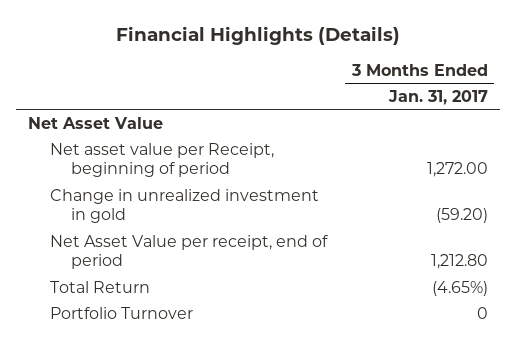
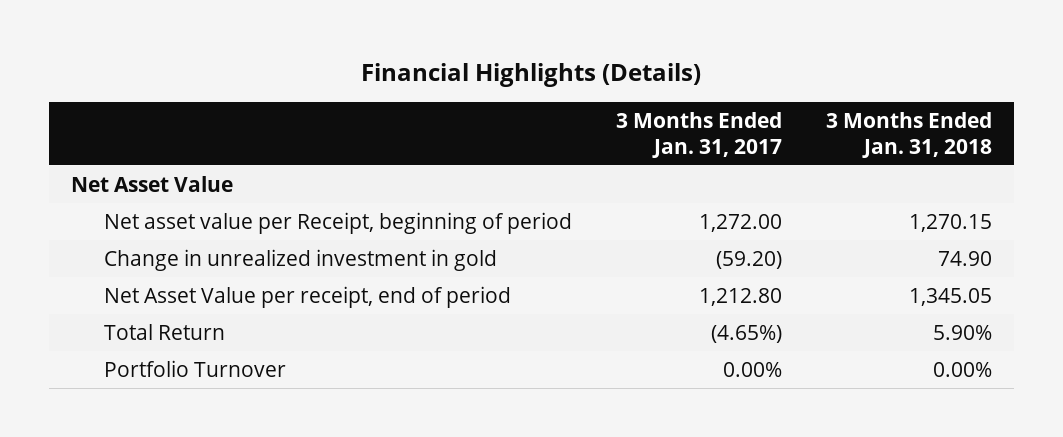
- | 3 Months Ended Jan. 31, 2017
+ | 3 Months Ended Jan. 31, 2017 | 3 Months Ended Jan. 31, 2018
- Portfolio Turnover | 0
+ Portfolio Turnover | 0.00% | 0.00%

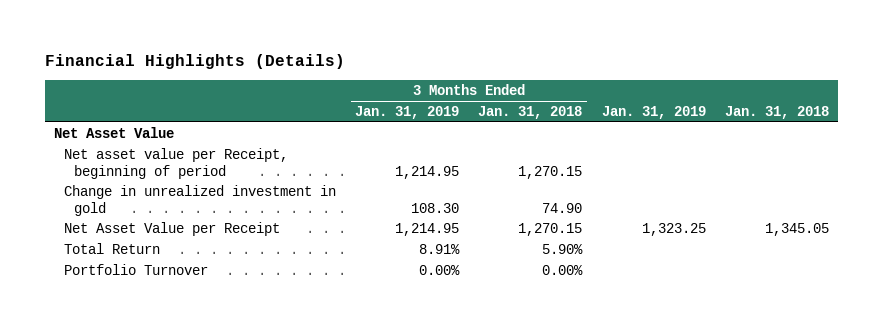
- | 3 Months Ended Jan. 31, 2017 | 3 Months Ended Jan. 31, 2018
+ | 3 Months Ended Jan. 31, 2019 | 3 Months Ended Jan. 31, 2018 | Jan. 31, 2019 | Jan. 31, 2018
- Net Asset Value per receipt, end of period | 1,212.80 | 1,345.05
+ Net Asset Value per Receipt | 1,214.95 | 1,270.15 | 1,323.25 | 1,345.05

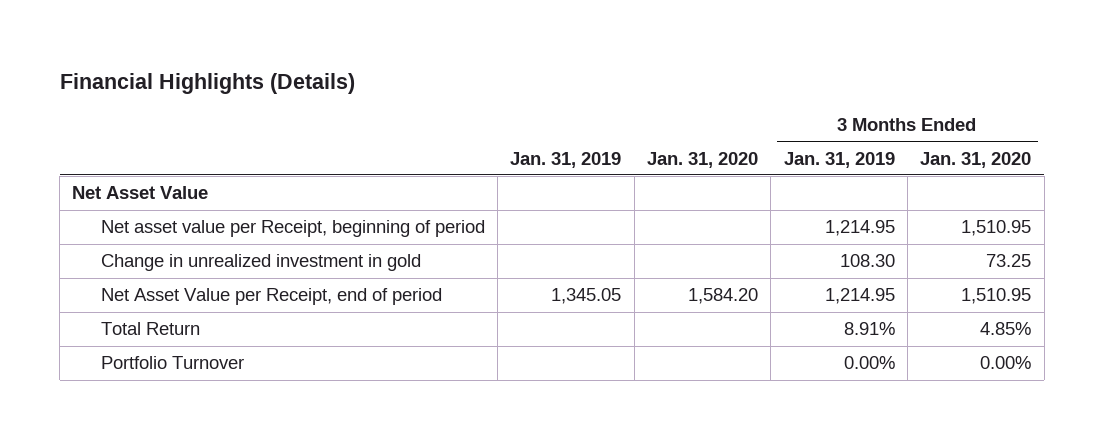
- | 3 Months Ended Jan. 31, 2019 | 3 Months Ended Jan. 31, 2018 | Jan. 31, 2019 | Jan. 31, 2018
+ | Jan. 31, 2019 | Jan. 31, 2020 | 3 Months Ended Jan. 31, 2019 | 3 Months Ended Jan. 31, 2020
- Net Asset Value per Receipt | 1,214.95 | 1,270.15 | 1,323.25 | 1,345.05
+ Net Asset Value per Receipt, end of period | 1,345.05 | 1,584.20 | 1,214.95 | 1,510.95

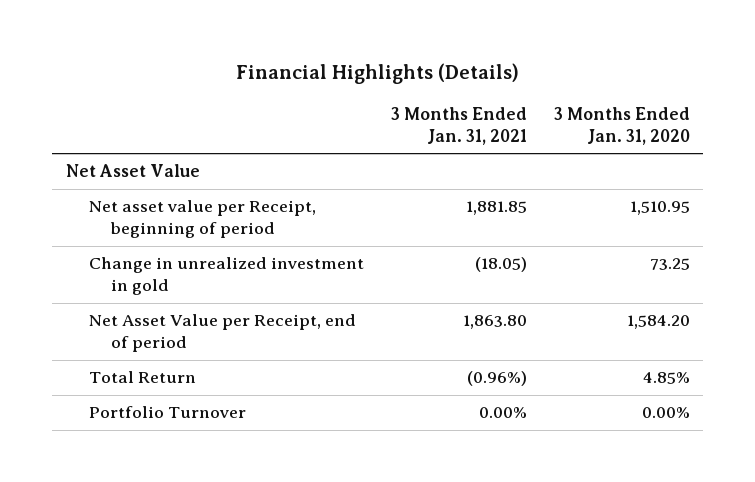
- | Jan. 31, 2019 | Jan. 31, 2020 | 3 Months Ended Jan. 31, 2019 | 3 Months Ended Jan. 31, 2020
+ | 3 Months Ended Jan. 31, 2021 | 3 Months Ended Jan. 31, 2020
- Net Asset Value per Receipt, end of period | 1,345.05 | 1,584.20 | 1,214.95 | 1,510.95
+ Net Asset Value per Receipt, end of period | 1,863.80 | 1,584.20

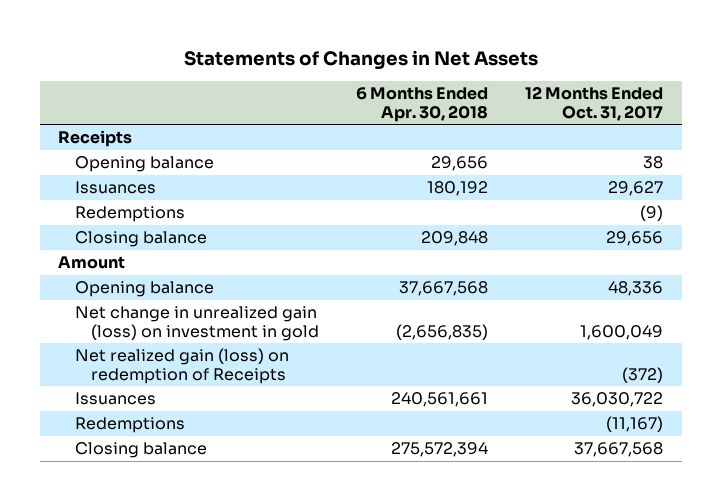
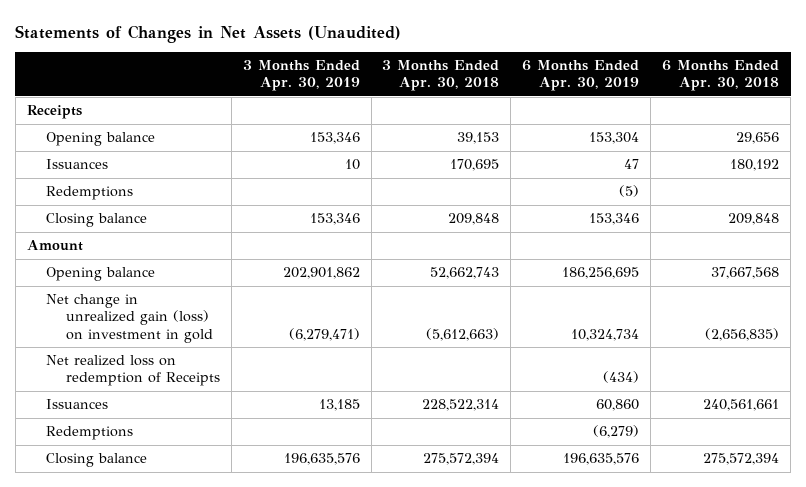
- Statements of Changes in Net Assets
+ Statements of Changes in Net Assets (Unaudited)
- | 6 Months Ended Apr. 30, 2018 | 12 Months Ended Oct. 31, 2017
+ | 3 Months Ended Apr. 30, 2019 | 3 Months Ended Apr. 30, 2018 | 6 Months Ended Apr. 30, 2019 | 6 Months Ended Apr. 30, 2018
- Net realized gain (loss) on redemption of Receipts | | (372)
+ Net realized loss on redemption of Receipts | | | (434) |

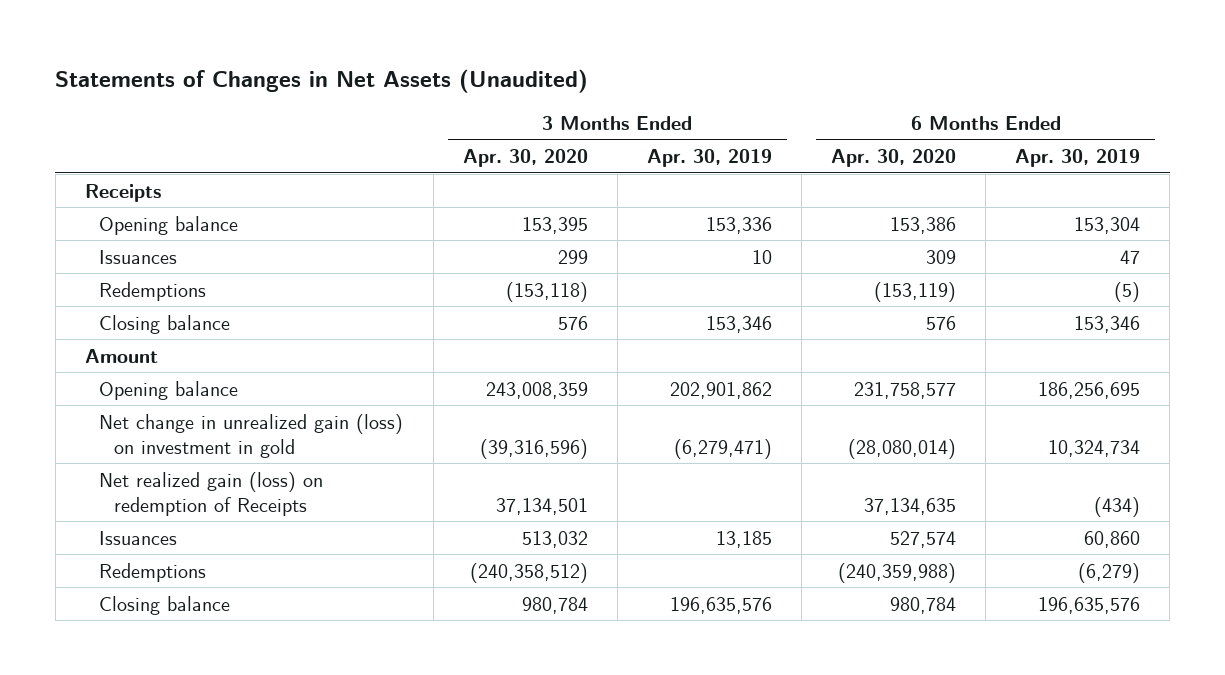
- | 3 Months Ended Apr. 30, 2019 | 3 Months Ended Apr. 30, 2018 | 6 Months Ended Apr. 30, 2019 | 6 Months Ended Apr. 30, 2018
+ | 3 Months Ended Apr. 30, 2020 | 3 Months Ended Apr. 30, 2019 | 6 Months Ended Apr. 30, 2020 | 6 Months Ended Apr. 30, 2019
- Opening balance | 153,346 | 39,153 | 153,304 | 29,656
+ Opening balance | 153,395 | 153,336 | 153,386 | 153,304
- Net realized loss on redemption of Receipts | | | (434) |
+ Net realized gain (loss) on redemption of Receipts | 37,134,501 | | 37,134,635 | (434)

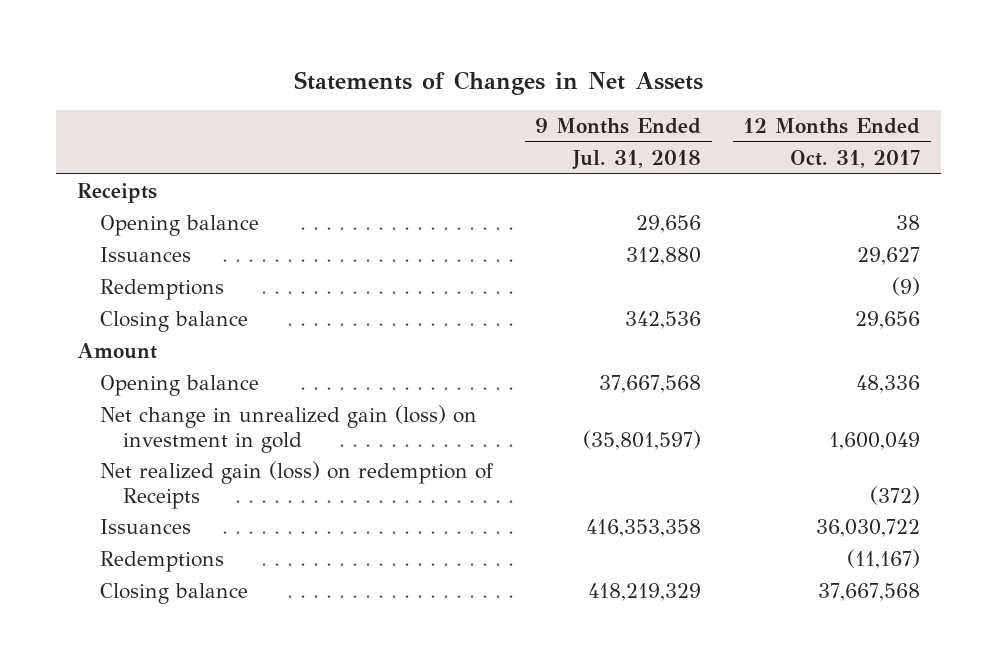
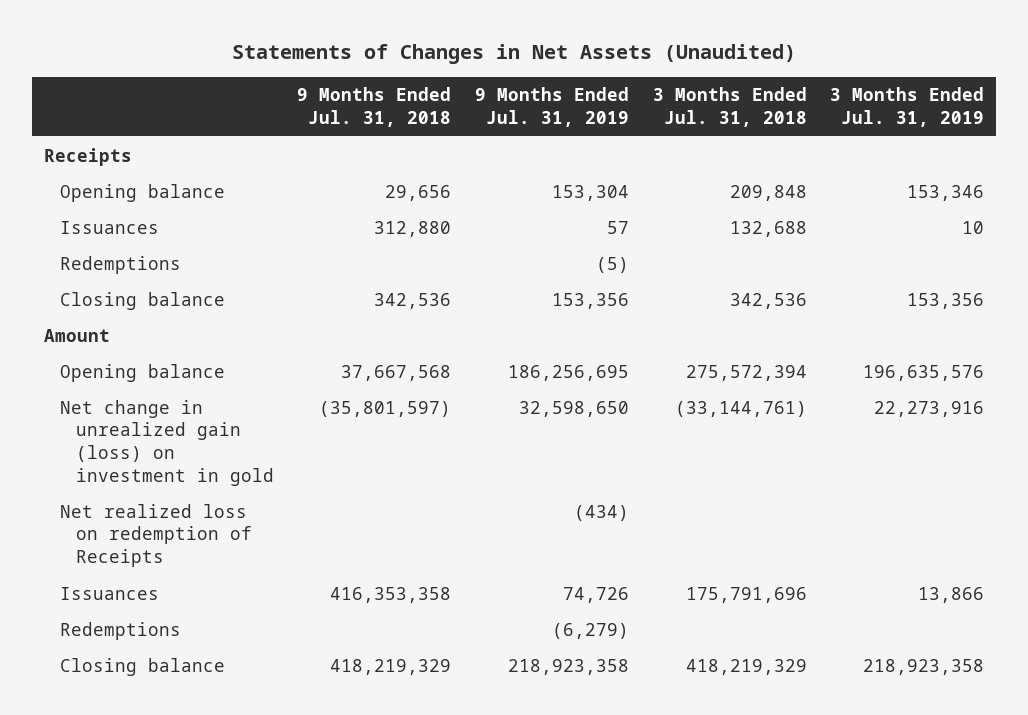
- Statements of Changes in Net Assets
+ Statements of Changes in Net Assets (Unaudited)
- | 9 Months Ended Jul. 31, 2018 | 12 Months Ended Oct. 31, 2017
+ | 9 Months Ended Jul. 31, 2018 | 9 Months Ended Jul. 31, 2019 | 3 Months Ended Jul. 31, 2018 | 3 Months Ended Jul. 31, 2019
- Net realized gain (loss) on redemption of Receipts | | (372)
+ Net realized loss on redemption of Receipts | | (434) | |

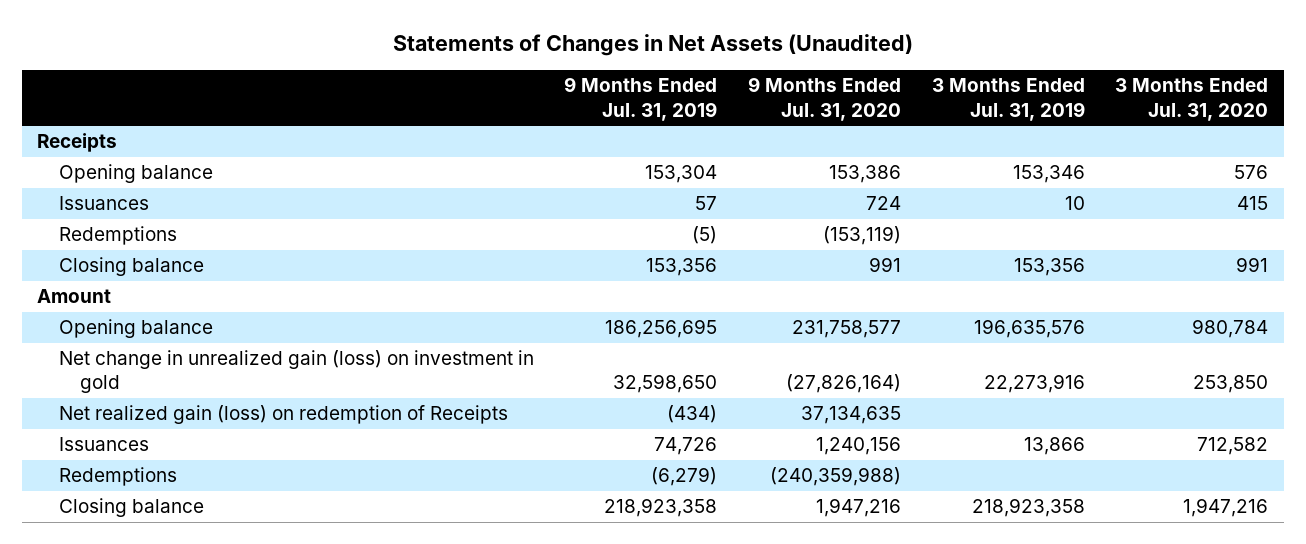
- | 9 Months Ended Jul. 31, 2018 | 9 Months Ended Jul. 31, 2019 | 3 Months Ended Jul. 31, 2018 | 3 Months Ended Jul. 31, 2019
+ | 9 Months Ended Jul. 31, 2019 | 9 Months Ended Jul. 31, 2020 | 3 Months Ended Jul. 31, 2019 | 3 Months Ended Jul. 31, 2020
- Net realized loss on redemption of Receipts | | (434) | |
+ Net realized gain (loss) on redemption of Receipts | (434) | 37,134,635 | |

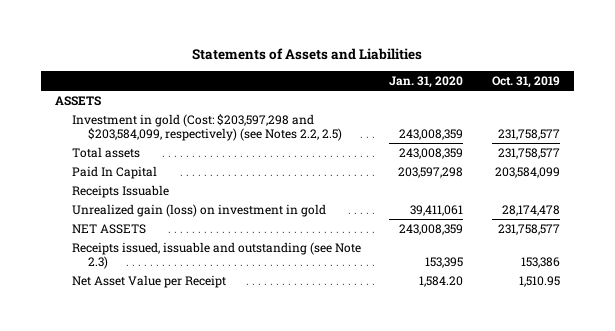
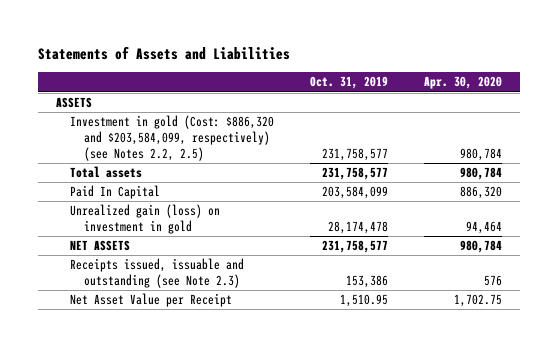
- | Jan. 31, 2020 | Oct. 31, 2019
+ | Oct. 31, 2019 | Apr. 30, 2020
- Investment in gold (Cost: $203,597,298 and $203,584,099, respectively) (see Notes 2.2, 2.5) | 243,008,359 | 231,758,577
+ Investment in gold (Cost: $886,320 and $203,584,099, respectively) (see Notes 2.2, 2.5) | 231,758,577 | 980,784
- Receipts Issuable

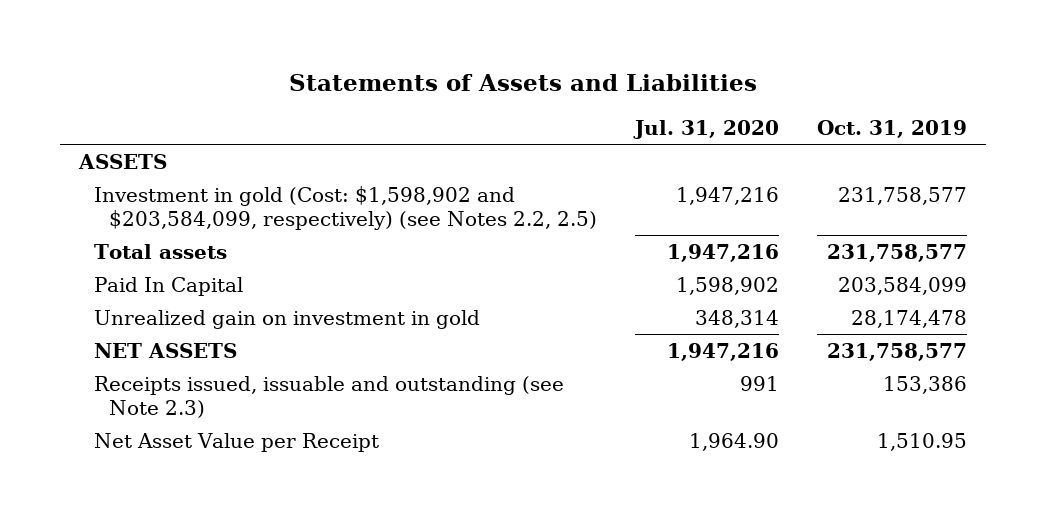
- | Oct. 31, 2019 | Apr. 30, 2020
+ | Jul. 31, 2020 | Oct. 31, 2019
- Investment in gold (Cost: $886,320 and $203,584,099, respectively) (see Notes 2.2, 2.5) | 231,758,577 | 980,784
+ Investment in gold (Cost: $1,598,902 and $203,584,099, respectively) (see Notes 2.2, 2.5) | 1,947,216 | 231,758,577
- Unrealized gain (loss) on investment in gold | 28,174,478 | 94,464
+ Unrealized gain on investment in gold | 348,314 | 28,174,478

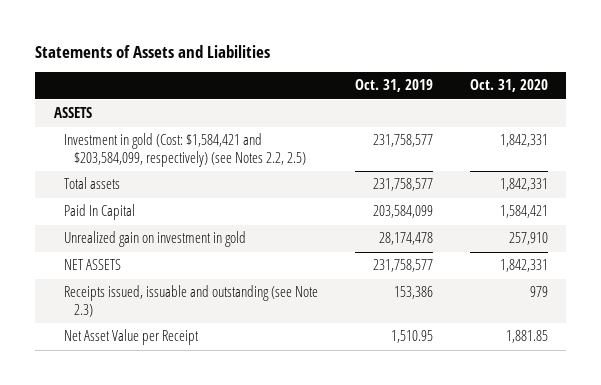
- | Jul. 31, 2020 | Oct. 31, 2019
+ | Oct. 31, 2019 | Oct. 31, 2020
- Investment in gold (Cost: $1,598,902 and $203,584,099, respectively) (see Notes 2.2, 2.5) | 1,947,216 | 231,758,577
+ Investment in gold (Cost: $1,584,421 and $203,584,099, respectively) (see Notes 2.2, 2.5) | 231,758,577 | 1,842,331

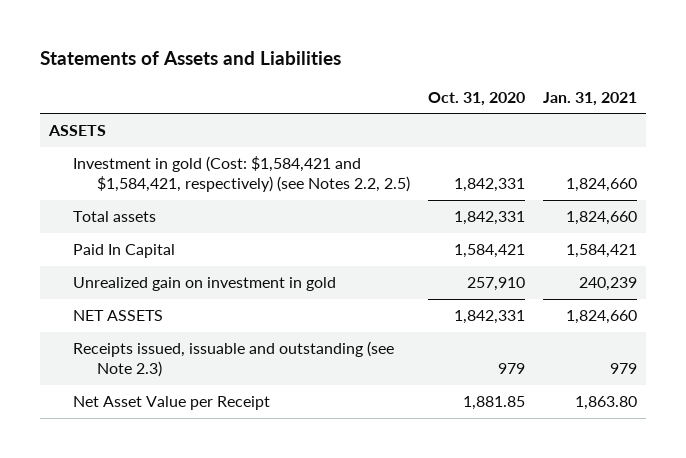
- | Oct. 31, 2019 | Oct. 31, 2020
+ | Oct. 31, 2020 | Jan. 31, 2021
- Investment in gold (Cost: $1,584,421 and $203,584,099, respectively) (see Notes 2.2, 2.5) | 231,758,577 | 1,842,331
+ Investment in gold (Cost: $1,584,421 and $1,584,421, respectively) (see Notes 2.2, 2.5) | 1,842,331 | 1,824,660

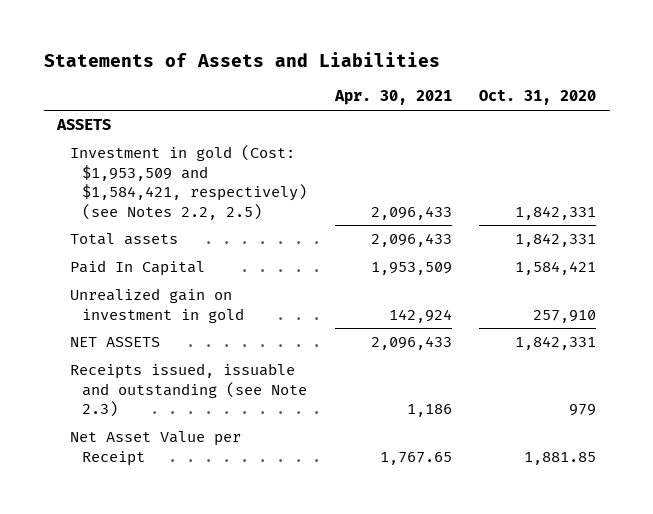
- | Oct. 31, 2020 | Jan. 31, 2021
+ | Apr. 30, 2021 | Oct. 31, 2020
- Investment in gold (Cost: $1,584,421 and $1,584,421, respectively) (see Notes 2.2, 2.5) | 1,842,331 | 1,824,660
+ Investment in gold (Cost: $1,953,509 and $1,584,421, respectively) (see Notes 2.2, 2.5) | 2,096,433 | 1,842,331

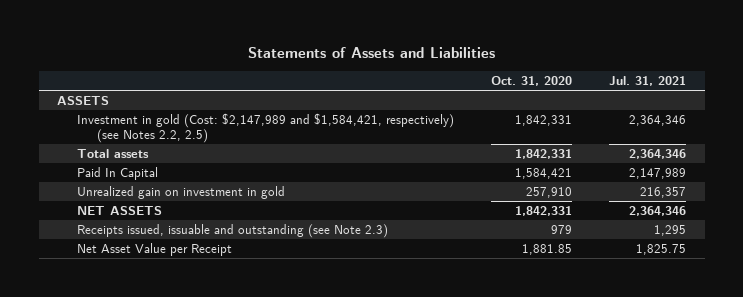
- | Apr. 30, 2021 | Oct. 31, 2020
+ | Oct. 31, 2020 | Jul. 31, 2021
- Investment in gold (Cost: $1,953,509 and $1,584,421, respectively) (see Notes 2.2, 2.5) | 2,096,433 | 1,842,331
+ Investment in gold (Cost: $2,147,989 and $1,584,421, respectively) (see Notes 2.2, 2.5) | 1,842,331 | 2,364,346

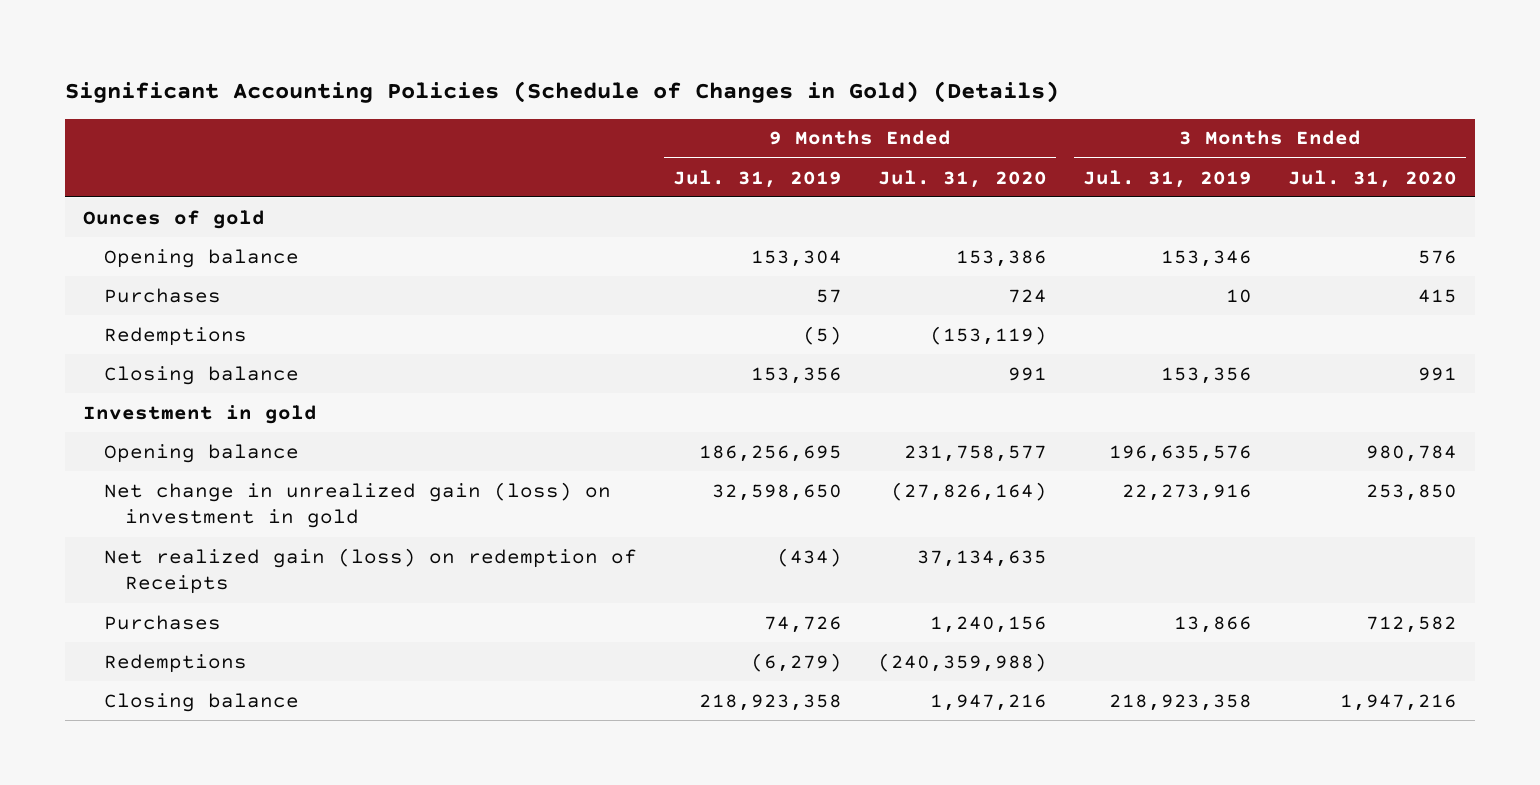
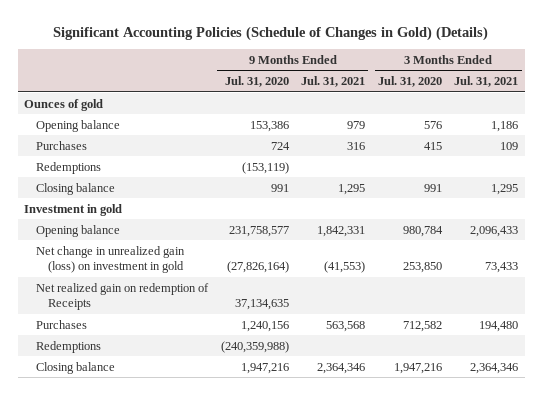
- | 9 Months Ended Jul. 31, 2019 | 9 Months Ended Jul. 31, 2020 | 3 Months Ended Jul. 31, 2019 | 3 Months Ended Jul. 31, 2020
+ | 9 Months Ended Jul. 31, 2020 | 9 Months Ended Jul. 31, 2021 | 3 Months Ended Jul. 31, 2020 | 3 Months Ended Jul. 31, 2021
- Net realized gain (loss) on redemption of Receipts | (434) | 37,134,635 | |
+ Net realized gain on redemption of Receipts | 37,134,635 | | |

